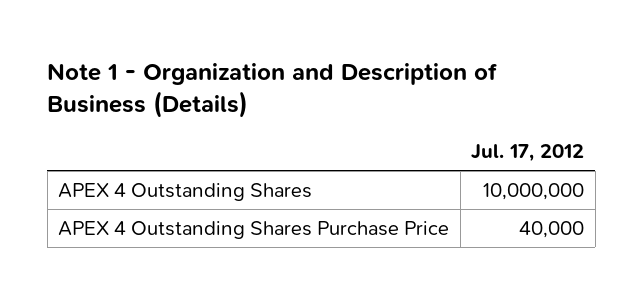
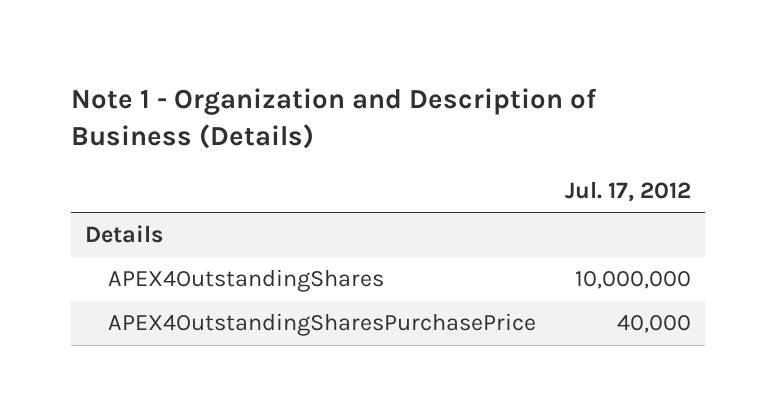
- APEX 4 Outstanding Shares | 10,000,000
- APEX 4 Outstanding Shares Purchase Price | 40,000
+ Details
+ APEX4OutstandingShares | 10,000,000
+ APEX4OutstandingSharesPurchasePrice | 40,000

